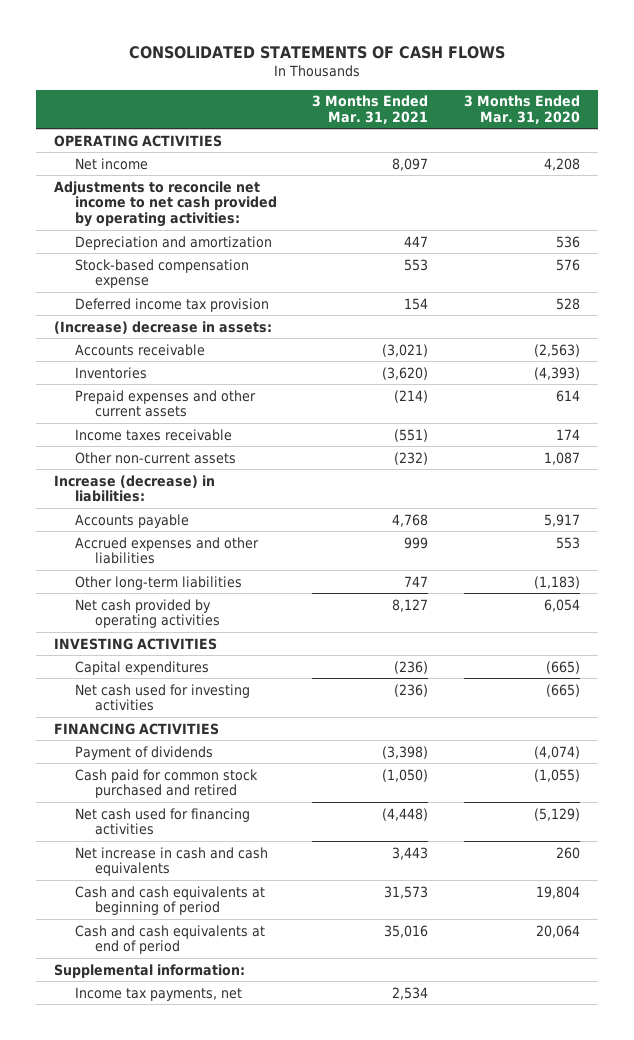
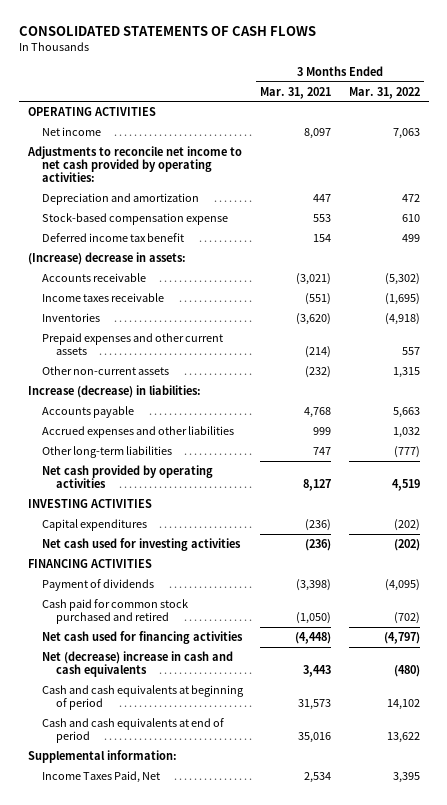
- | 3 Months Ended Mar. 31, 2021 | 3 Months Ended Mar. 31, 2020
+ | 3 Months Ended Mar. 31, 2021 | 3 Months Ended Mar. 31, 2022
- Deferred income tax provision | 154 | 528
+ Deferred income tax benefit | 154 | 499
moved up: Income taxes receivable | (551) | (1,695)
- Net increase in cash and cash equivalents | 3,443 | 260
+ Net (decrease) increase in cash and cash equivalents | 3,443 | (480)
- Income tax payments, net | 2,534 |
+ Income Taxes Paid, Net | 2,534 | 3,395

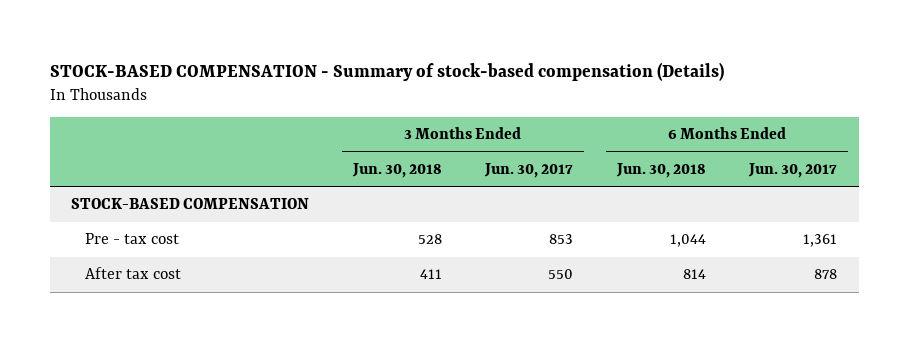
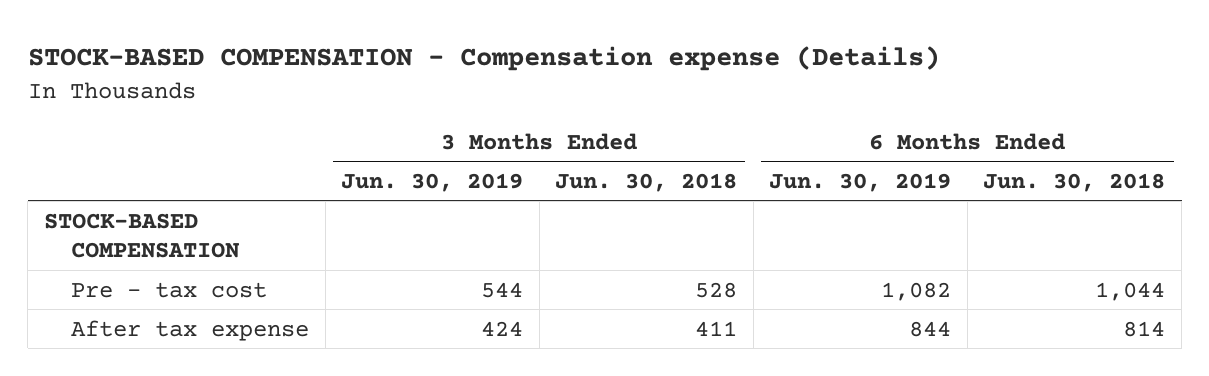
- STOCK-BASED COMPENSATION - Summary of stock-based compensation (Details)
+ STOCK-BASED COMPENSATION - Compensation expense (Details)
- | 3 Months Ended Jun. 30, 2018 | 3 Months Ended Jun. 30, 2017 | 6 Months Ended Jun. 30, 2018 | 6 Months Ended Jun. 30, 2017
+ | 3 Months Ended Jun. 30, 2019 | 3 Months Ended Jun. 30, 2018 | 6 Months Ended Jun. 30, 2019 | 6 Months Ended Jun. 30, 2018
- After tax cost | 411 | 550 | 814 | 878
+ After tax expense | 424 | 411 | 844 | 814

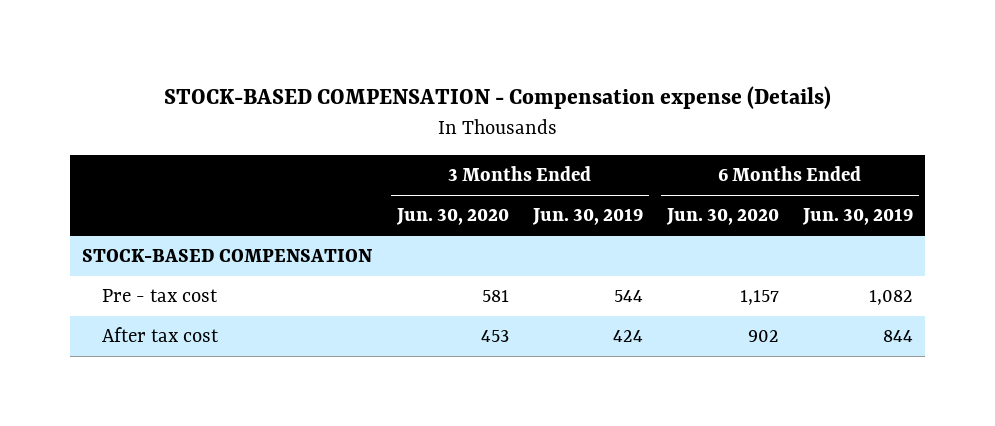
- | 3 Months Ended Jun. 30, 2019 | 3 Months Ended Jun. 30, 2018 | 6 Months Ended Jun. 30, 2019 | 6 Months Ended Jun. 30, 2018
+ | 3 Months Ended Jun. 30, 2020 | 3 Months Ended Jun. 30, 2019 | 6 Months Ended Jun. 30, 2020 | 6 Months Ended Jun. 30, 2019
- After tax expense | 424 | 411 | 844 | 814
+ After tax cost | 453 | 424 | 902 | 844

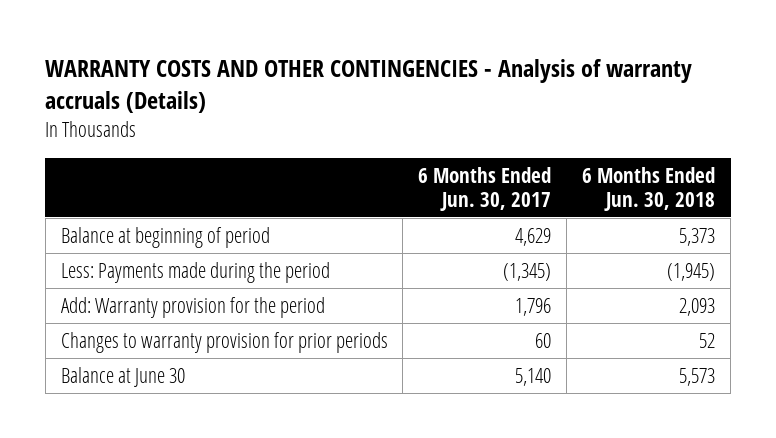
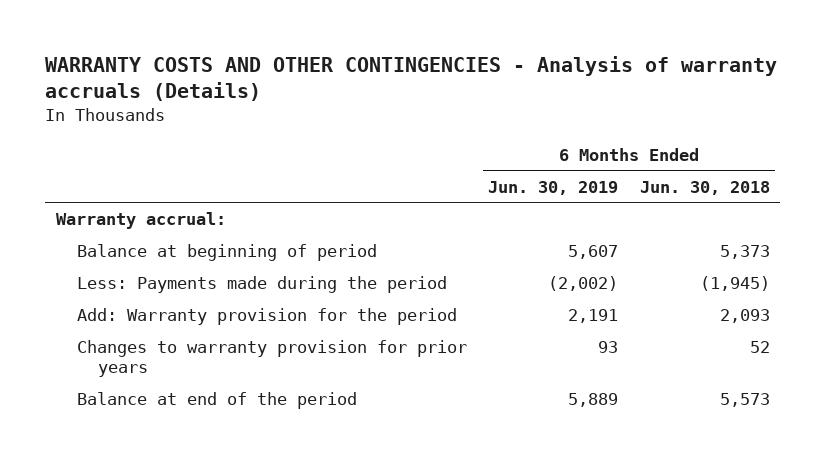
- | 6 Months Ended Jun. 30, 2017 | 6 Months Ended Jun. 30, 2018
+ | 6 Months Ended Jun. 30, 2019 | 6 Months Ended Jun. 30, 2018
+ Warranty accrual:
- Changes to warranty provision for prior periods | 60 | 52
- Balance at June 30 | 5,140 | 5,573
+ Changes to warranty provision for prior years | 93 | 52
+ Balance at end of the period | 5,889 | 5,573

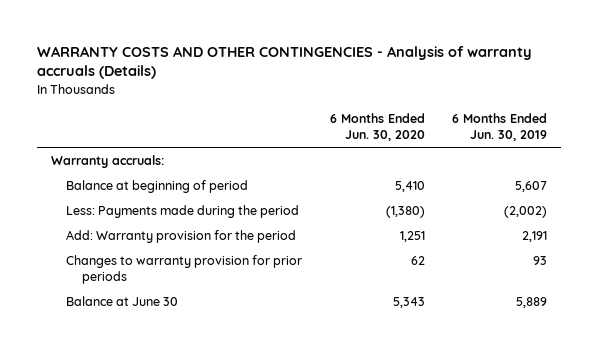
- | 6 Months Ended Jun. 30, 2019 | 6 Months Ended Jun. 30, 2018
+ | 6 Months Ended Jun. 30, 2020 | 6 Months Ended Jun. 30, 2019
- Warranty accrual:
+ Warranty accruals:
- Changes to warranty provision for prior years | 93 | 52
- Balance at end of the period | 5,889 | 5,573
+ Changes to warranty provision for prior periods | 62 | 93
+ Balance at June 30 | 5,343 | 5,889

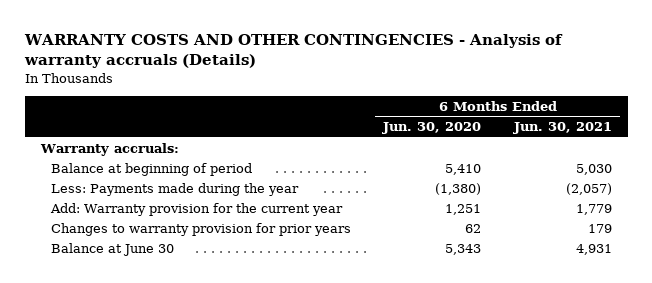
- | 6 Months Ended Jun. 30, 2020 | 6 Months Ended Jun. 30, 2019
+ | 6 Months Ended Jun. 30, 2020 | 6 Months Ended Jun. 30, 2021
- Less: Payments made during the period | (1,380) | (2,002)
- Add: Warranty provision for the period | 1,251 | 2,191
- Changes to warranty provision for prior periods | 62 | 93
+ Less: Payments made during the year | (1,380) | (2,057)
+ Add: Warranty provision for the current year | 1,251 | 1,779
+ Changes to warranty provision for prior years | 62 | 179

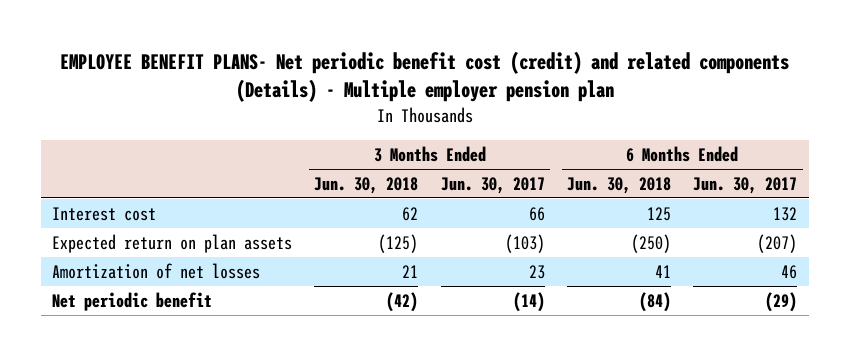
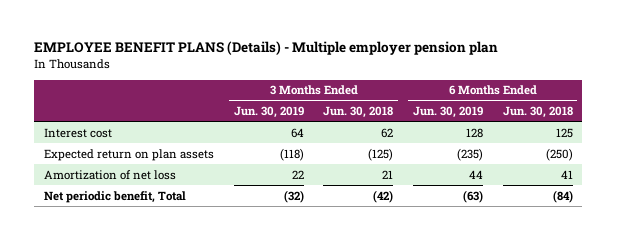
- EMPLOYEE BENEFIT PLANS- Net periodic benefit cost (credit) and related components (Details) - Multiple employer pension plan
+ EMPLOYEE BENEFIT PLANS (Details) - Multiple employer pension plan
- | 3 Months Ended Jun. 30, 2018 | 3 Months Ended Jun. 30, 2017 | 6 Months Ended Jun. 30, 2018 | 6 Months Ended Jun. 30, 2017
+ | 3 Months Ended Jun. 30, 2019 | 3 Months Ended Jun. 30, 2018 | 6 Months Ended Jun. 30, 2019 | 6 Months Ended Jun. 30, 2018
- Amortization of net losses | 21 | 23 | 41 | 46
- Net periodic benefit | (42) | (14) | (84) | (29)
+ Amortization of net loss | 22 | 21 | 44 | 41
+ Net periodic benefit, Total | (32) | (42) | (63) | (84)

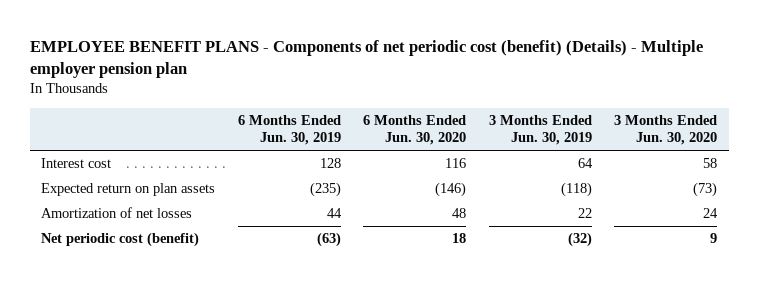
- EMPLOYEE BENEFIT PLANS (Details) - Multiple employer pension plan
+ EMPLOYEE BENEFIT PLANS - Components of net periodic cost (benefit) (Details) - Multiple employer pension plan
- | 3 Months Ended Jun. 30, 2019 | 3 Months Ended Jun. 30, 2018 | 6 Months Ended Jun. 30, 2019 | 6 Months Ended Jun. 30, 2018
+ | 6 Months Ended Jun. 30, 2019 | 6 Months Ended Jun. 30, 2020 | 3 Months Ended Jun. 30, 2019 | 3 Months Ended Jun. 30, 2020
- Amortization of net loss | 22 | 21 | 44 | 41
- Net periodic benefit, Total | (32) | (42) | (63) | (84)
+ Amortization of net losses | 44 | 48 | 22 | 24
+ Net periodic cost (benefit) | (63) | 18 | (32) | 9

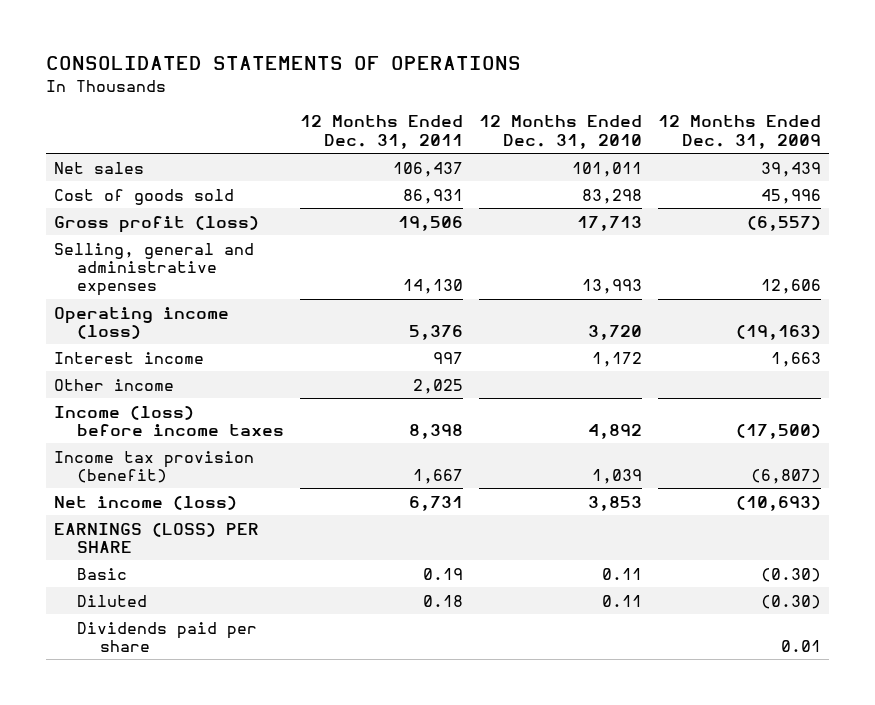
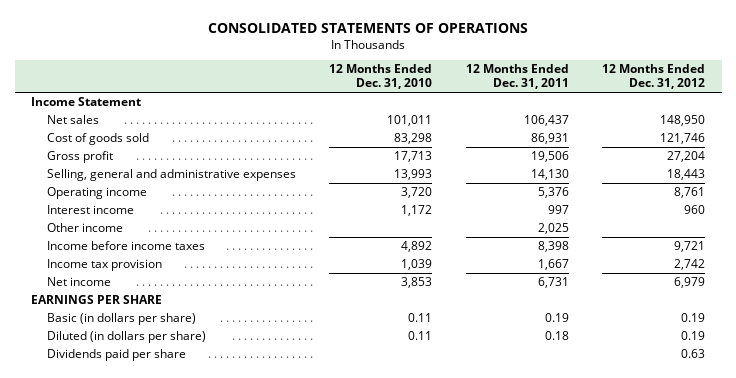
- | 12 Months Ended Dec. 31, 2011 | 12 Months Ended Dec. 31, 2010 | 12 Months Ended Dec. 31, 2009
+ | 12 Months Ended Dec. 31, 2010 | 12 Months Ended Dec. 31, 2011 | 12 Months Ended Dec. 31, 2012
+ Income Statement
- Gross profit (loss) | 19,506 | 17,713 | (6,557)
+ Gross profit | 17,713 | 19,506 | 27,204
- Operating income (loss) | 5,376 | 3,720 | (19,163)
+ Operating income | 3,720 | 5,376 | 8,761
- Income (loss) before income taxes | 8,398 | 4,892 | (17,500)
- Income tax provision (benefit) | 1,667 | 1,039 | (6,807)
- Net income (loss) | 6,731 | 3,853 | (10,693)
- EARNINGS (LOSS) PER SHARE
- Basic | 0.19 | 0.11 | (0.30)
- Diluted | 0.18 | 0.11 | (0.30)
+ Income before income taxes | 4,892 | 8,398 | 9,721
+ Income tax provision | 1,039 | 1,667 | 2,742
+ Net income | 3,853 | 6,731 | 6,979
+ EARNINGS PER SHARE
+ Basic (in dollars per share) | 0.11 | 0.19 | 0.19
+ Diluted (in dollars per share) | 0.11 | 0.18 | 0.19

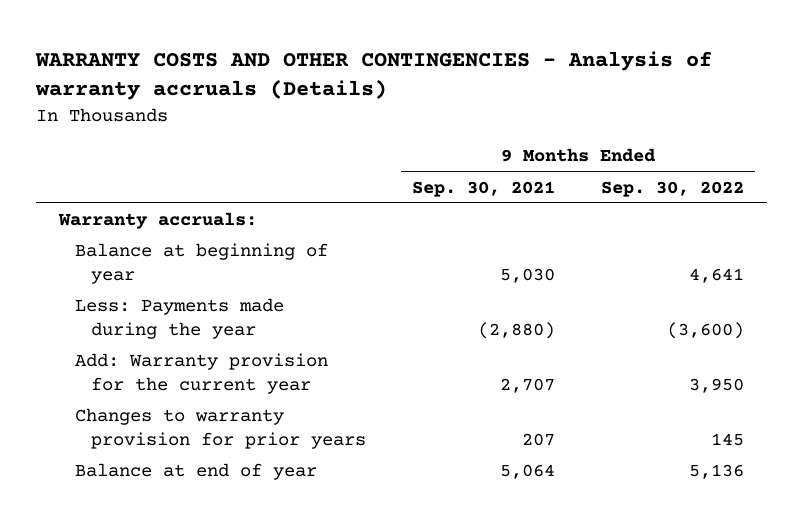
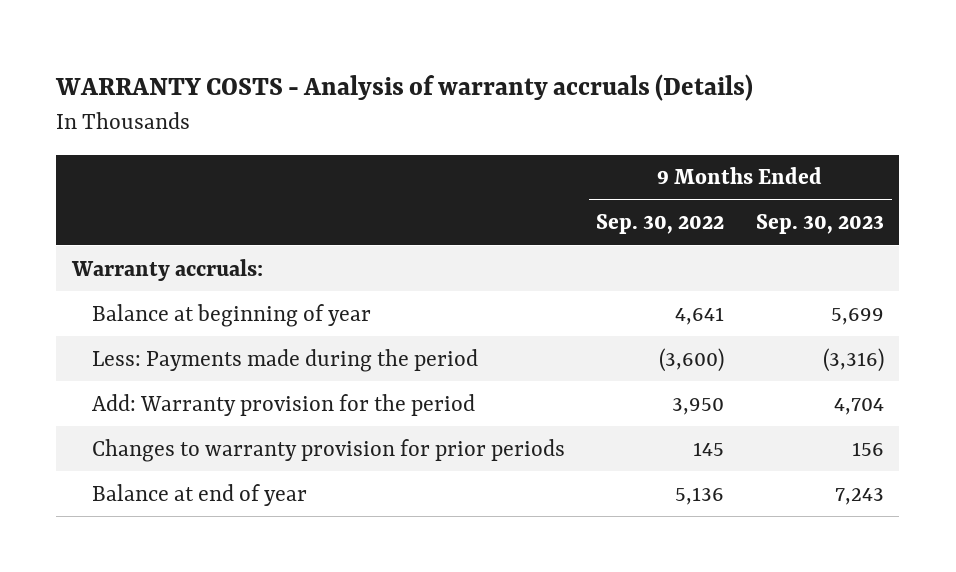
- WARRANTY COSTS AND OTHER CONTINGENCIES - Analysis of warranty accruals (Details)
+ WARRANTY COSTS - Analysis of warranty accruals (Details)
- | 9 Months Ended Sep. 30, 2021 | 9 Months Ended Sep. 30, 2022
+ | 9 Months Ended Sep. 30, 2022 | 9 Months Ended Sep. 30, 2023
- Less: Payments made during the year | (2,880) | (3,600)
- Add: Warranty provision for the current year | 2,707 | 3,950
- Changes to warranty provision for prior years | 207 | 145
+ Less: Payments made during the period | (3,600) | (3,316)
+ Add: Warranty provision for the period | 3,950 | 4,704
+ Changes to warranty provision for prior periods | 145 | 156

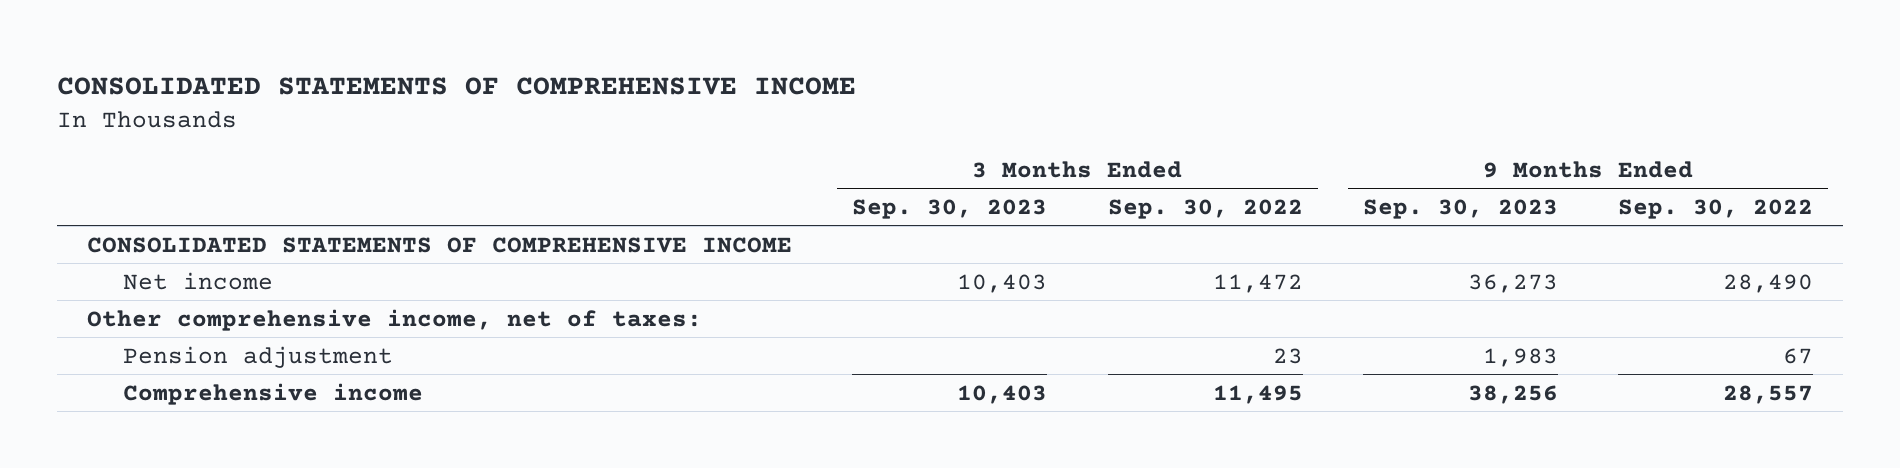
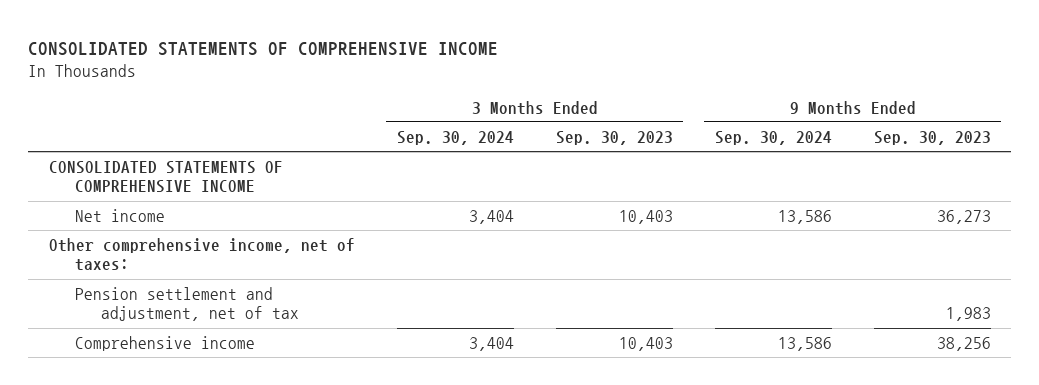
- | 3 Months Ended Sep. 30, 2023 | 3 Months Ended Sep. 30, 2022 | 9 Months Ended Sep. 30, 2023 | 9 Months Ended Sep. 30, 2022
+ | 3 Months Ended Sep. 30, 2024 | 3 Months Ended Sep. 30, 2023 | 9 Months Ended Sep. 30, 2024 | 9 Months Ended Sep. 30, 2023
- Pension adjustment | | 23 | 1,983 | 67
+ Pension settlement and adjustment, net of tax | | | | 1,983

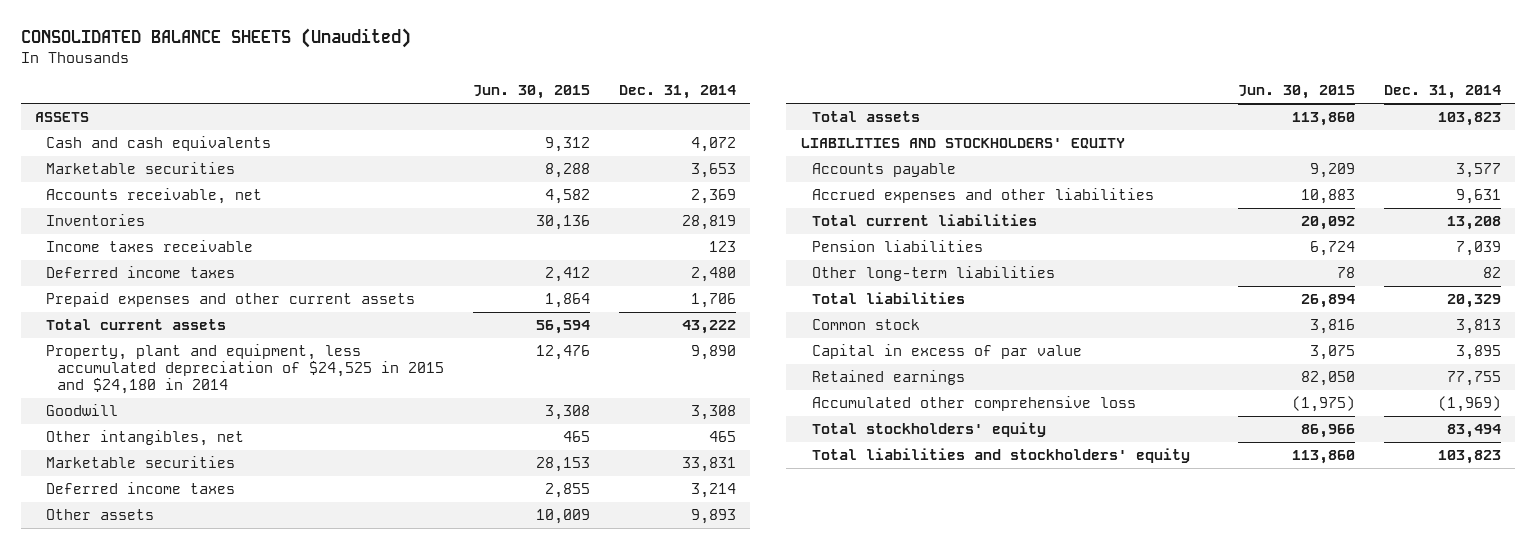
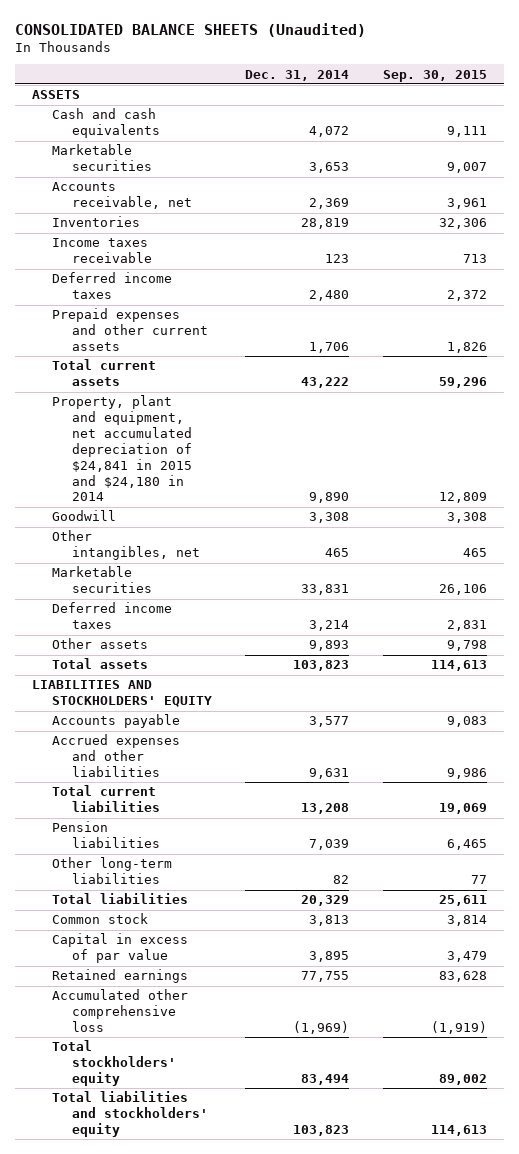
- | Jun. 30, 2015 | Dec. 31, 2014
+ | Dec. 31, 2014 | Sep. 30, 2015
- Property, plant and equipment, less accumulated depreciation of $24,525 in 2015 and $24,180 in 2014 | 12,476 | 9,890
+ Property, plant and equipment, net accumulated depreciation of $24,841 in 2015 and $24,180 in 2014 | 9,890 | 12,809

